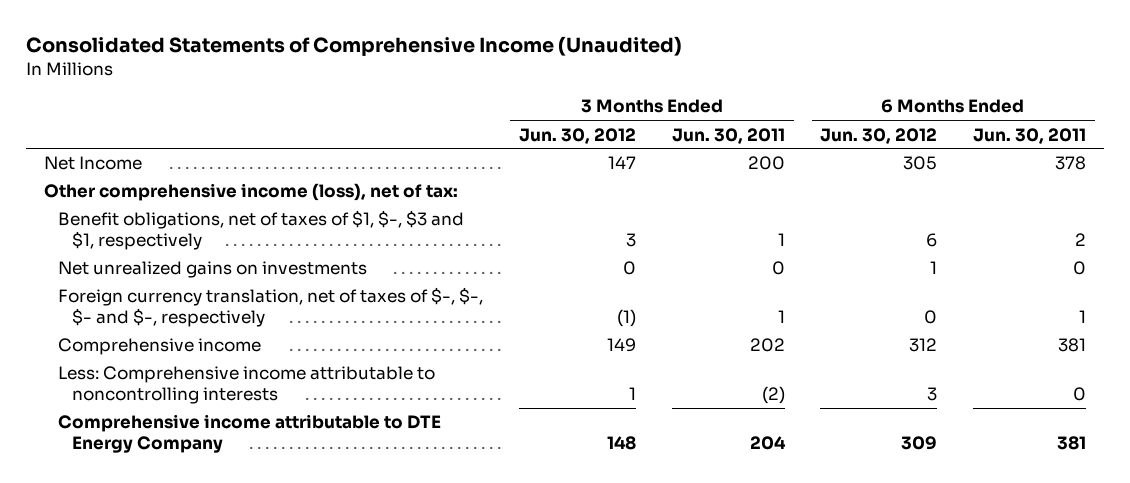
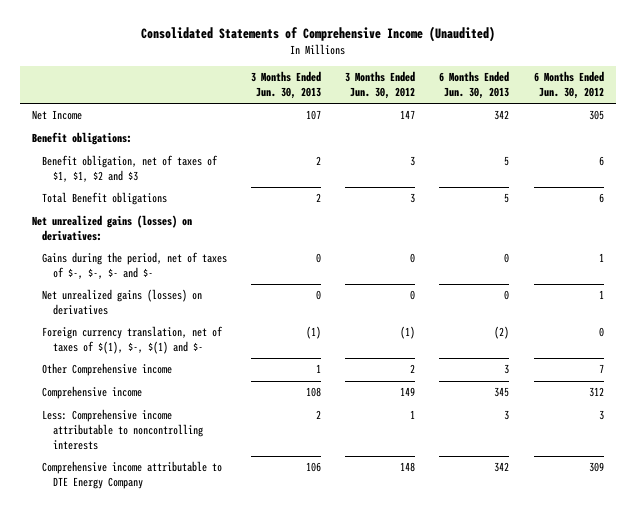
- | 3 Months Ended Jun. 30, 2012 | 3 Months Ended Jun. 30, 2011 | 6 Months Ended Jun. 30, 2012 | 6 Months Ended Jun. 30, 2011
+ | 3 Months Ended Jun. 30, 2013 | 3 Months Ended Jun. 30, 2012 | 6 Months Ended Jun. 30, 2013 | 6 Months Ended Jun. 30, 2012
- Other comprehensive income (loss), net of tax:
- Benefit obligations, net of taxes of $1, $-, $3 and $1, respectively | 3 | 1 | 6 | 2
- Net unrealized gains on investments | 0 | 0 | 1 | 0
- Foreign currency translation, net of taxes of $-, $-, $- and $-, respectively | (1) | 1 | 0 | 1
+ Benefit obligations:
+ Benefit obligation, net of taxes of $1, $1, $2 and $3 | 2 | 3 | 5 | 6
+ Total Benefit obligations | 2 | 3 | 5 | 6
+ Net unrealized gains (losses) on derivatives:
+ Gains during the period, net of taxes of $-, $-, $- and $- | 0 | 0 | 0 | 1
+ Net unrealized gains (losses) on derivatives | 0 | 0 | 0 | 1
+ Foreign currency translation, net of taxes of $(1), $-, $(1) and $- | (1) | (1) | (2) | 0
+ Other Comprehensive income | 1 | 2 | 3 | 7

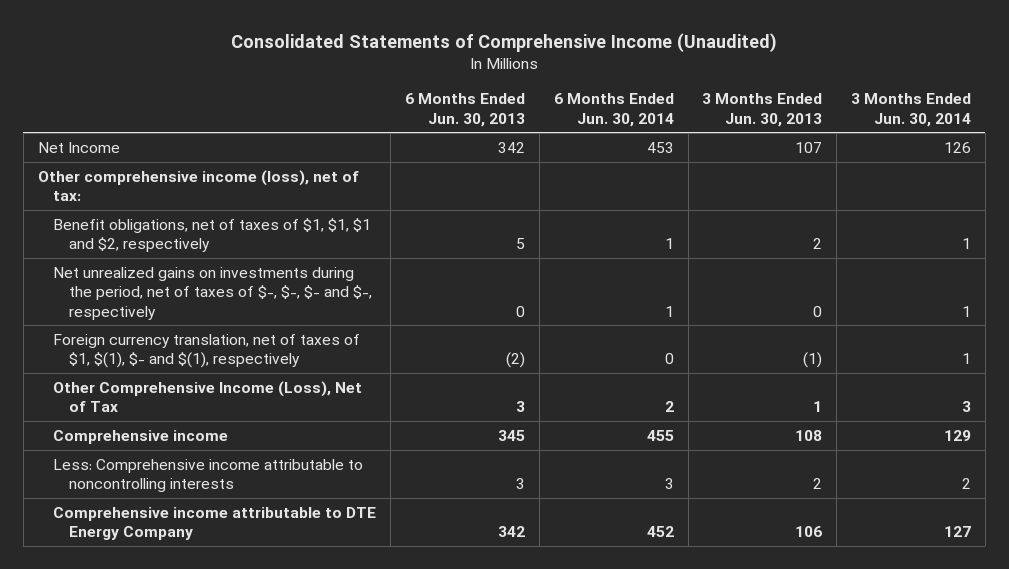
- | 3 Months Ended Jun. 30, 2013 | 3 Months Ended Jun. 30, 2012 | 6 Months Ended Jun. 30, 2013 | 6 Months Ended Jun. 30, 2012
+ | 6 Months Ended Jun. 30, 2013 | 6 Months Ended Jun. 30, 2014 | 3 Months Ended Jun. 30, 2013 | 3 Months Ended Jun. 30, 2014
- Benefit obligations:
- Benefit obligation, net of taxes of $1, $1, $2 and $3 | 2 | 3 | 5 | 6
- Total Benefit obligations | 2 | 3 | 5 | 6
- Net unrealized gains (losses) on derivatives:
- Gains during the period, net of taxes of $-, $-, $- and $- | 0 | 0 | 0 | 1
- Net unrealized gains (losses) on derivatives | 0 | 0 | 0 | 1
- Foreign currency translation, net of taxes of $(1), $-, $(1) and $- | (1) | (1) | (2) | 0
- Other Comprehensive income | 1 | 2 | 3 | 7
+ Other comprehensive income (loss), net of tax:
+ Benefit obligations, net of taxes of $1, $1, $1 and $2, respectively | 5 | 1 | 2 | 1
+ Net unrealized gains on investments during the period, net of taxes of $-, $-, $- and $-, respectively | 0 | 1 | 0 | 1
+ Foreign currency translation, net of taxes of $1, $(1), $- and $(1), respectively | (2) | 0 | (1) | 1
+ Other Comprehensive Income (Loss), Net of Tax | 3 | 2 | 1 | 3

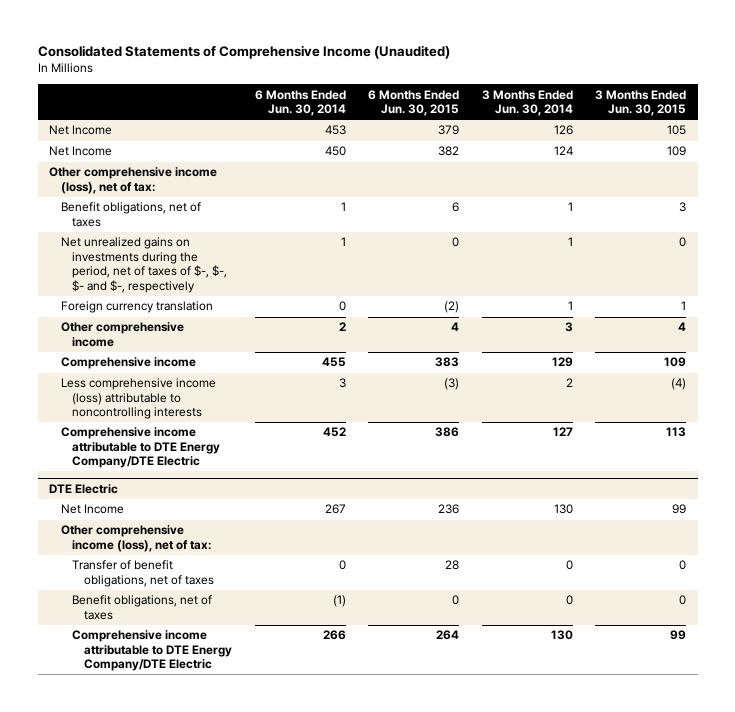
- | 6 Months Ended Jun. 30, 2013 | 6 Months Ended Jun. 30, 2014 | 3 Months Ended Jun. 30, 2013 | 3 Months Ended Jun. 30, 2014
+ | 6 Months Ended Jun. 30, 2014 | 6 Months Ended Jun. 30, 2015 | 3 Months Ended Jun. 30, 2014 | 3 Months Ended Jun. 30, 2015
+ Net Income | 450 | 382 | 124 | 109
- Benefit obligations, net of taxes of $1, $1, $1 and $2, respectively | 5 | 1 | 2 | 1
+ Benefit obligations, net of taxes | 1 | 6 | 1 | 3
- Foreign currency translation, net of taxes of $1, $(1), $- and $(1), respectively | (2) | 0 | (1) | 1
- Other Comprehensive Income (Loss), Net of Tax | 3 | 2 | 1 | 3
+ Foreign currency translation | 0 | (2) | 1 | 1
+ Other comprehensive income | 2 | 4 | 3 | 4
- Less: Comprehensive income attributable to noncontrolling interests | 3 | 3 | 2 | 2
- Comprehensive income attributable to DTE Energy Company | 342 | 452 | 106 | 127
+ Less comprehensive income (loss) attributable to noncontrolling interests | 3 | (3) | 2 | (4)
+ Comprehensive income attributable to DTE Energy Company/DTE Electric | 452 | 386 | 127 | 113
+ DTE Electric
+ Net Income | 267 | 236 | 130 | 99
+ Other comprehensive income (loss), net of tax:
+ Transfer of benefit obligations, net of taxes | 0 | 28 | 0 | 0
+ Benefit obligations, net of taxes | (1) | 0 | 0 | 0
+ Comprehensive income attributable to DTE Energy Company/DTE Electric | 266 | 264 | 130 | 99

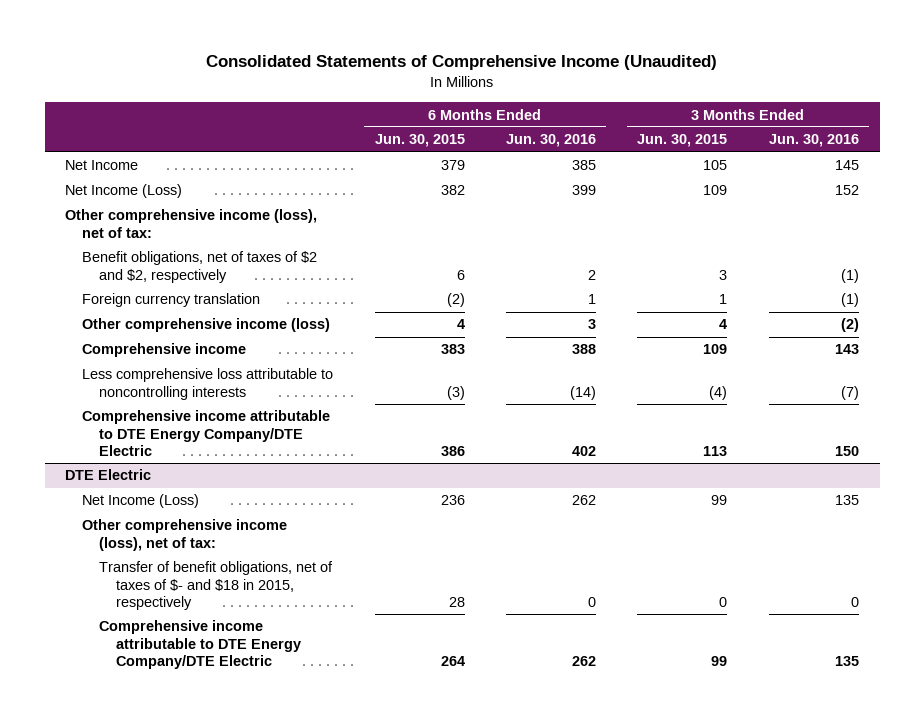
- | 6 Months Ended Jun. 30, 2014 | 6 Months Ended Jun. 30, 2015 | 3 Months Ended Jun. 30, 2014 | 3 Months Ended Jun. 30, 2015
+ | 6 Months Ended Jun. 30, 2015 | 6 Months Ended Jun. 30, 2016 | 3 Months Ended Jun. 30, 2015 | 3 Months Ended Jun. 30, 2016
- Net Income | 450 | 382 | 124 | 109
+ Net Income (Loss) | 382 | 399 | 109 | 152
- Benefit obligations, net of taxes | 1 | 6 | 1 | 3
- Net unrealized gains on investments during the period, net of taxes of $-, $-, $- and $-, respectively | 1 | 0 | 1 | 0
+ Benefit obligations, net of taxes of $2 and $2, respectively | 6 | 2 | 3 | (1)
- Other comprehensive income | 2 | 4 | 3 | 4
+ Other comprehensive income (loss) | 4 | 3 | 4 | (2)
- Less comprehensive income (loss) attributable to noncontrolling interests | 3 | (3) | 2 | (4)
+ Less comprehensive loss attributable to noncontrolling interests | (3) | (14) | (4) | (7)
@ DTE Electric
- Net Income | 267 | 236 | 130 | 99
+ Net Income (Loss) | 236 | 262 | 99 | 135
- Transfer of benefit obligations, net of taxes | 0 | 28 | 0 | 0
- Benefit obligations, net of taxes | (1) | 0 | 0 | 0
+ Transfer of benefit obligations, net of taxes of $- and $18 in 2015, respectively | 28 | 0 | 0 | 0

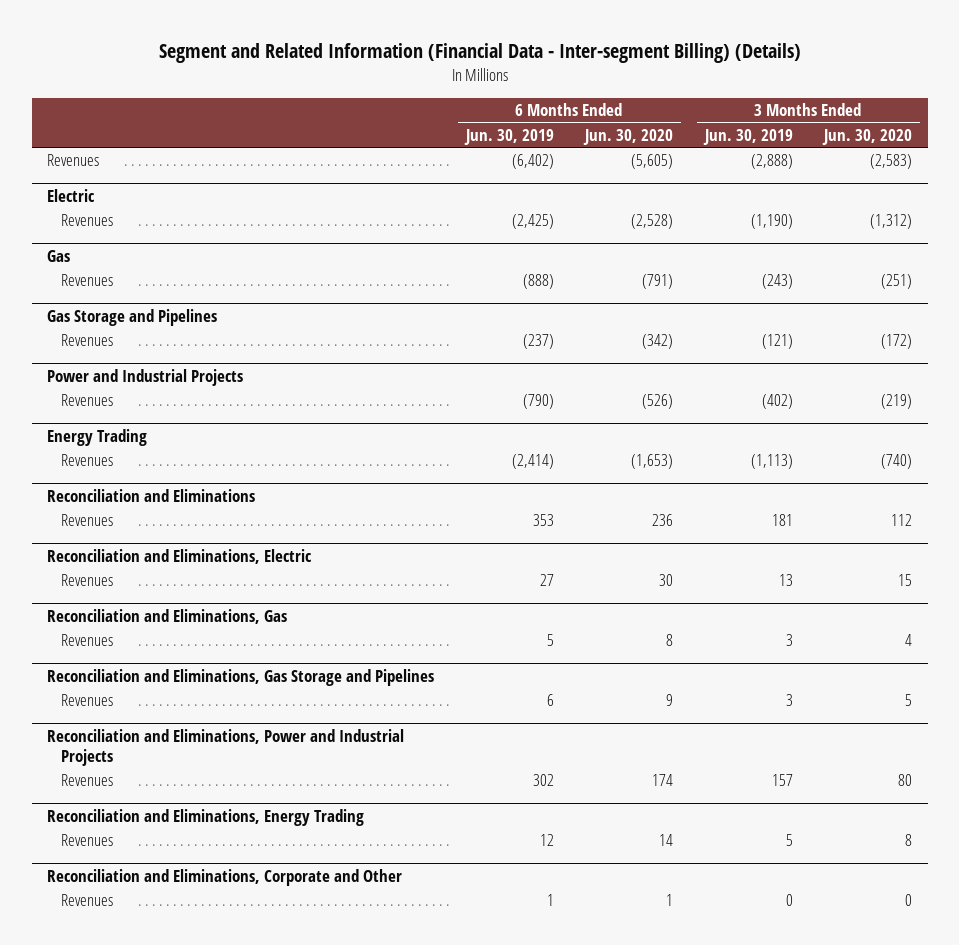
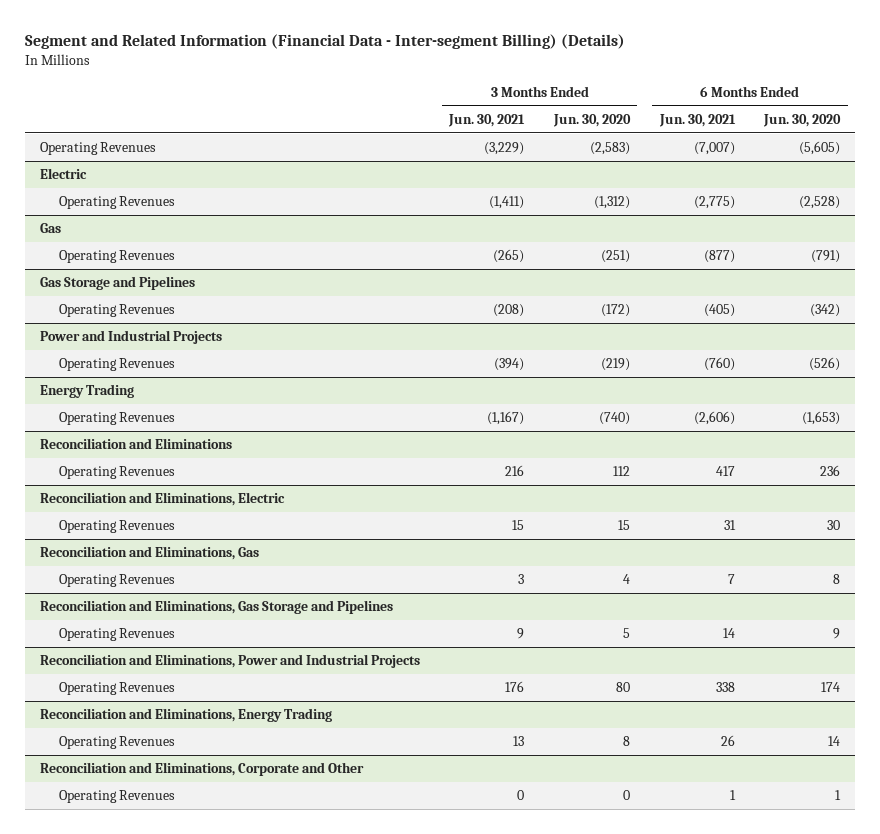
- | 6 Months Ended Jun. 30, 2019 | 6 Months Ended Jun. 30, 2020 | 3 Months Ended Jun. 30, 2019 | 3 Months Ended Jun. 30, 2020
+ | 3 Months Ended Jun. 30, 2021 | 3 Months Ended Jun. 30, 2020 | 6 Months Ended Jun. 30, 2021 | 6 Months Ended Jun. 30, 2020
- Revenues | (6,402) | (5,605) | (2,888) | (2,583)
+ Operating Revenues | (3,229) | (2,583) | (7,007) | (5,605)
@ Electric
- Revenues | (2,425) | (2,528) | (1,190) | (1,312)
+ Operating Revenues | (1,411) | (1,312) | (2,775) | (2,528)
@ Gas
- Revenues | (888) | (791) | (243) | (251)
+ Operating Revenues | (265) | (251) | (877) | (791)
@ Gas Storage and Pipelines
- Revenues | (237) | (342) | (121) | (172)
+ Operating Revenues | (208) | (172) | (405) | (342)
@ Power and Industrial Projects
- Revenues | (790) | (526) | (402) | (219)
+ Operating Revenues | (394) | (219) | (760) | (526)
@ Energy Trading
- Revenues | (2,414) | (1,653) | (1,113) | (740)
+ Operating Revenues | (1,167) | (740) | (2,606) | (1,653)
@ Reconciliation and Eliminations
- Revenues | 353 | 236 | 181 | 112
+ Operating Revenues | 216 | 112 | 417 | 236
@ Reconciliation and Eliminations, Electric
- Revenues | 27 | 30 | 13 | 15
+ Operating Revenues | 15 | 15 | 31 | 30
@ Reconciliation and Eliminations, Gas
- Revenues | 5 | 8 | 3 | 4
+ Operating Revenues | 3 | 4 | 7 | 8
@ Reconciliation and Eliminations, Gas Storage and Pipelines
- Revenues | 6 | 9 | 3 | 5
+ Operating Revenues | 9 | 5 | 14 | 9
@ Reconciliation and Eliminations, Power and Industrial Projects
- Revenues | 302 | 174 | 157 | 80
+ Operating Revenues | 176 | 80 | 338 | 174
@ Reconciliation and Eliminations, Energy Trading
- Revenues | 12 | 14 | 5 | 8
+ Operating Revenues | 13 | 8 | 26 | 14
@ Reconciliation and Eliminations, Corporate and Other
- Revenues | 1 | 1 | 0 | 0
+ Operating Revenues | 0 | 0 | 1 | 1

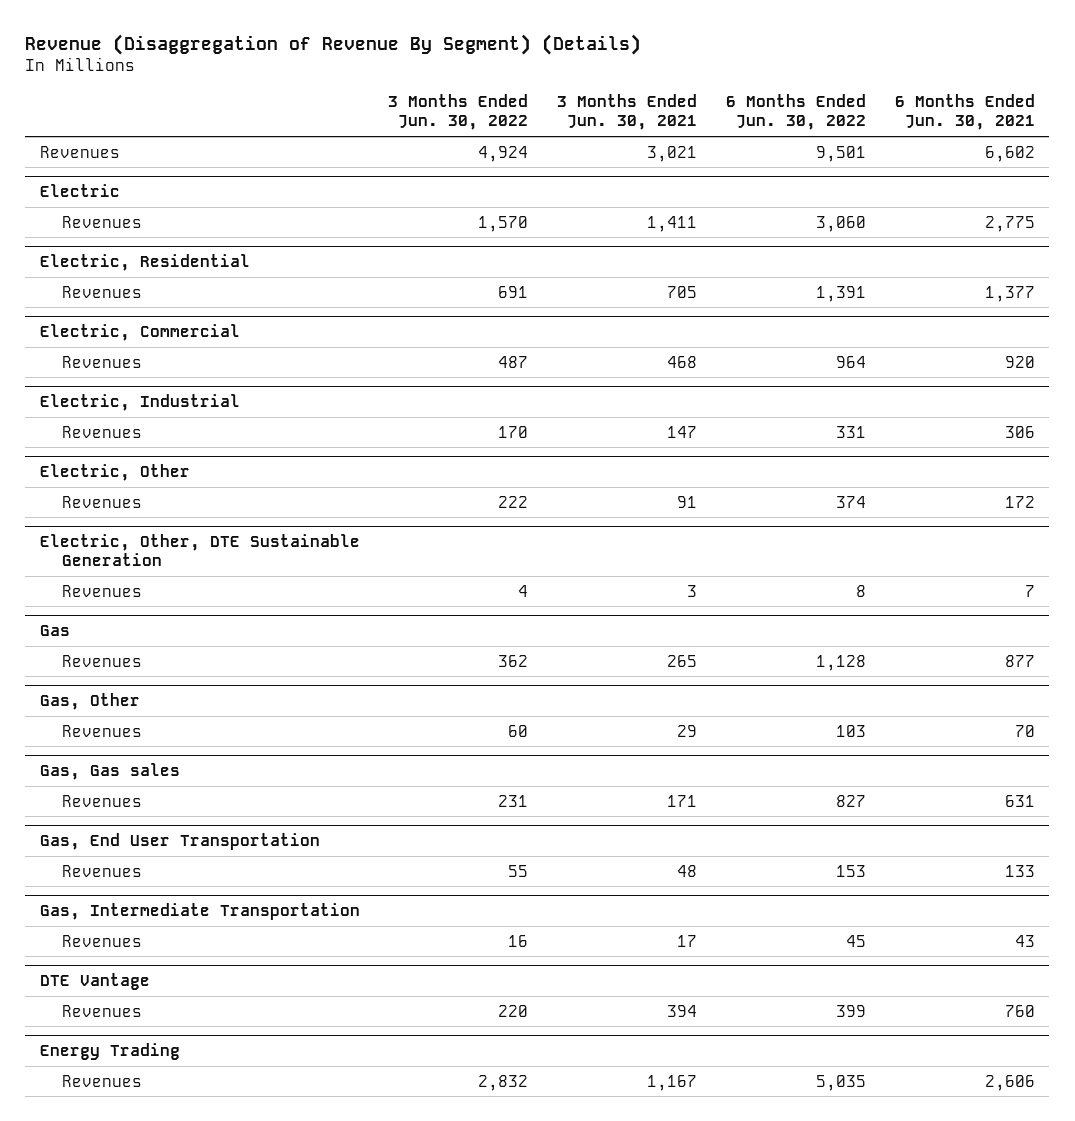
- Segment and Related Information (Financial Data - Inter-segment Billing) (Details)
+ Revenue (Disaggregation of Revenue By Segment) (Details)
- | 3 Months Ended Jun. 30, 2021 | 3 Months Ended Jun. 30, 2020 | 6 Months Ended Jun. 30, 2021 | 6 Months Ended Jun. 30, 2020
+ | 3 Months Ended Jun. 30, 2022 | 3 Months Ended Jun. 30, 2021 | 6 Months Ended Jun. 30, 2022 | 6 Months Ended Jun. 30, 2021
- Operating Revenues | (3,229) | (2,583) | (7,007) | (5,605)
+ Revenues | 4,924 | 3,021 | 9,501 | 6,602
@ Electric
- Operating Revenues | (1,411) | (1,312) | (2,775) | (2,528)
+ Revenues | 1,570 | 1,411 | 3,060 | 2,775
+ Electric, Residential
+ Revenues | 691 | 705 | 1,391 | 1,377
+ Electric, Commercial
+ Revenues | 487 | 468 | 964 | 920
+ Electric, Industrial
+ Revenues | 170 | 147 | 331 | 306
+ Electric, Other
+ Revenues | 222 | 91 | 374 | 172
+ Electric, Other, DTE Sustainable Generation
+ Revenues | 4 | 3 | 8 | 7
@ Gas
- Operating Revenues | (265) | (251) | (877) | (791)
- Gas Storage and Pipelines
- Operating Revenues | (208) | (172) | (405) | (342)
- Power and Industrial Projects
- Operating Revenues | (394) | (219) | (760) | (526)
@ Gas
+ Revenues | 362 | 265 | 1,128 | 877
+ Gas, Other
+ Revenues | 60 | 29 | 103 | 70
+ Gas, Gas sales
+ Revenues | 231 | 171 | 827 | 631
+ Gas, End User Transportation
+ Revenues | 55 | 48 | 153 | 133
+ Gas, Intermediate Transportation
+ Revenues | 16 | 17 | 45 | 43
+ DTE Vantage
+ Revenues | 220 | 394 | 399 | 760
@ Energy Trading
- Operating Revenues | (1,167) | (740) | (2,606) | (1,653)
- Reconciliation and Eliminations
- Operating Revenues | 216 | 112 | 417 | 236
- Reconciliation and Eliminations, Electric
- Operating Revenues | 15 | 15 | 31 | 30
- Reconciliation and Eliminations, Gas
- Operating Revenues | 3 | 4 | 7 | 8
- Reconciliation and Eliminations, Gas Storage and Pipelines
- Operating Revenues | 9 | 5 | 14 | 9
- Reconciliation and Eliminations, Power and Industrial Projects
- Operating Revenues | 176 | 80 | 338 | 174
- Reconciliation and Eliminations, Energy Trading
- Operating Revenues | 13 | 8 | 26 | 14
- Reconciliation and Eliminations, Corporate and Other
- Operating Revenues | 0 | 0 | 1 | 1
@ Energy Trading
+ Revenues | 2,832 | 1,167 | 5,035 | 2,606

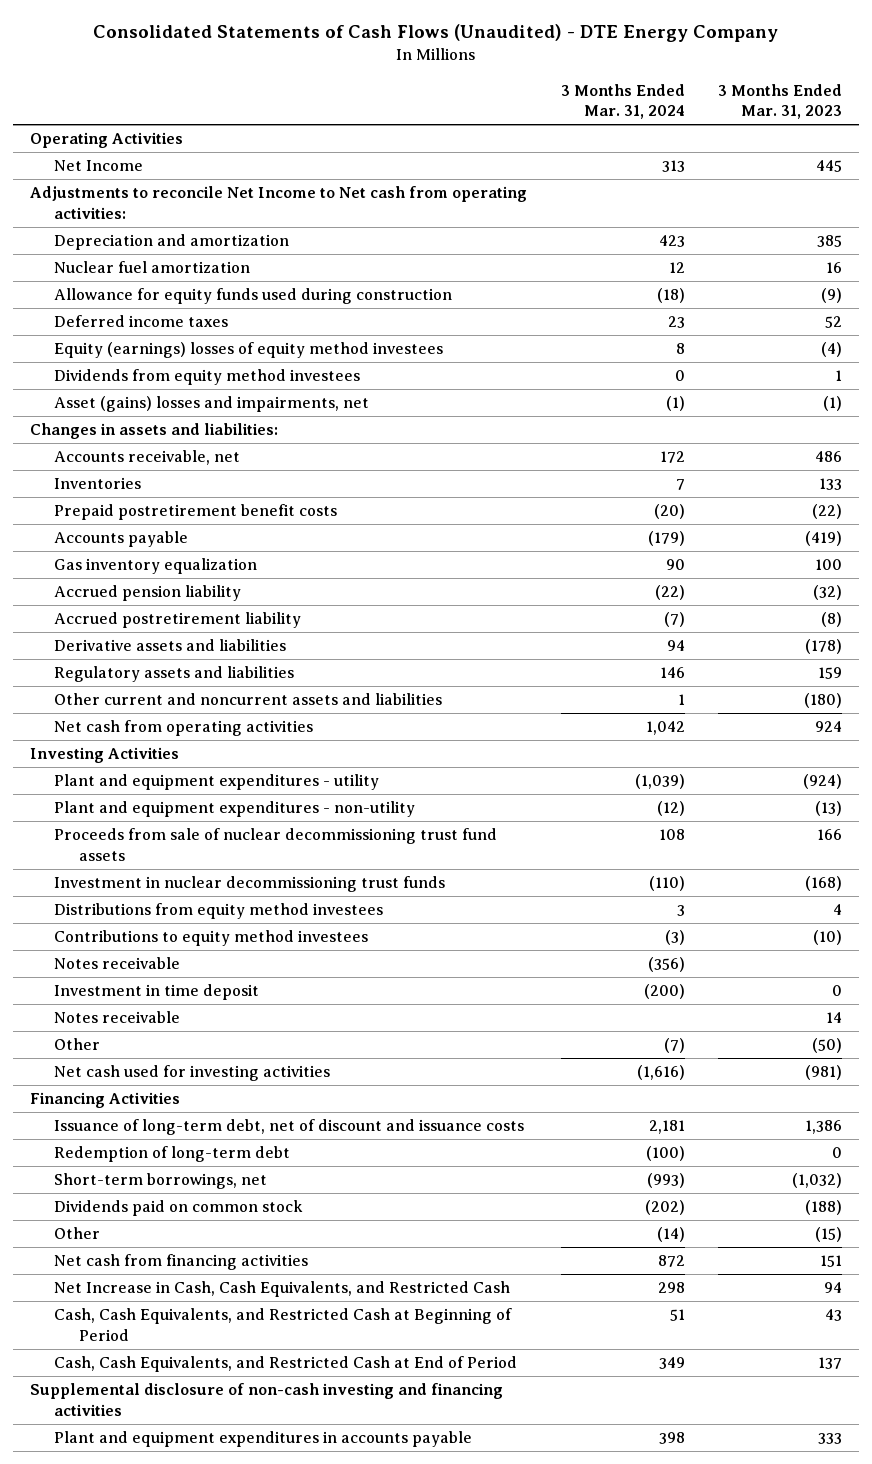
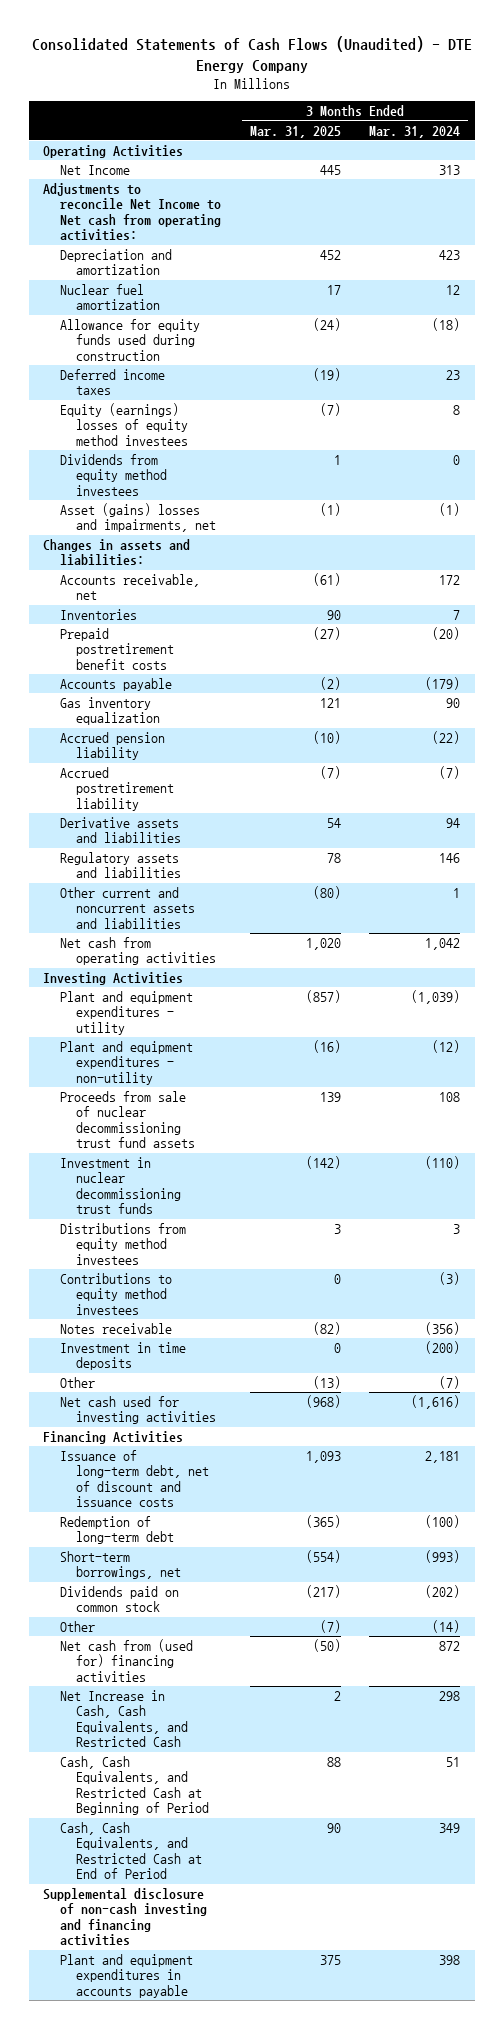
- | 3 Months Ended Mar. 31, 2024 | 3 Months Ended Mar. 31, 2023
+ | 3 Months Ended Mar. 31, 2025 | 3 Months Ended Mar. 31, 2024
- Investment in time deposit | (200) | 0
- Notes receivable | | 14
+ Investment in time deposits | 0 | (200)
- Net cash from financing activities | 872 | 151
+ Net cash from (used for) financing activities | (50) | 872

